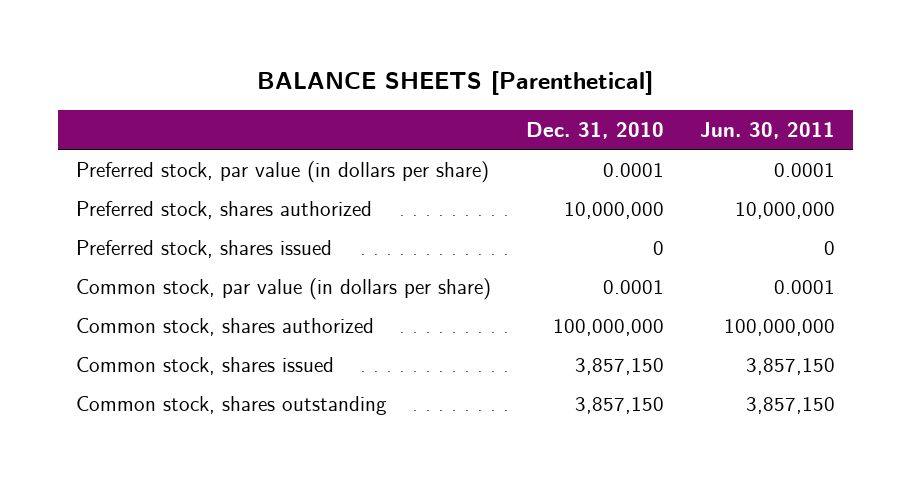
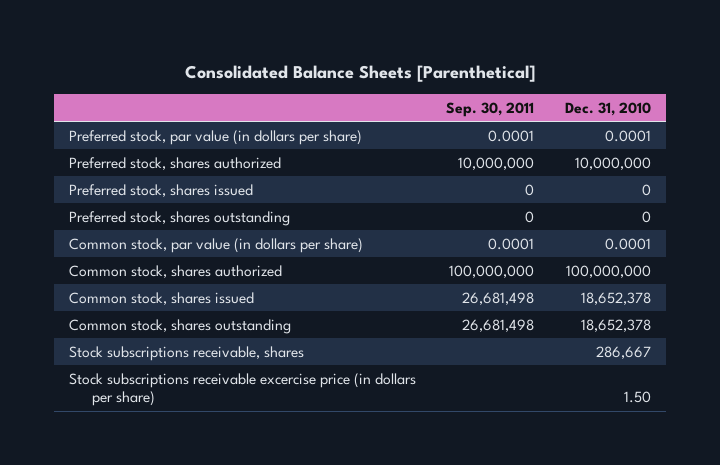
- BALANCE SHEETS [Parenthetical]
+ Consolidated Balance Sheets [Parenthetical]
- | Dec. 31, 2010 | Jun. 30, 2011
+ | Sep. 30, 2011 | Dec. 31, 2010
+ Preferred stock, shares outstanding | 0 | 0
- Common stock, shares issued | 3,857,150 | 3,857,150
- Common stock, shares outstanding | 3,857,150 | 3,857,150
+ Common stock, shares issued | 26,681,498 | 18,652,378
+ Common stock, shares outstanding | 26,681,498 | 18,652,378
+ Stock subscriptions receivable, shares | | 286,667
+ Stock subscriptions receivable excercise price (in dollars per share) | | 1.50

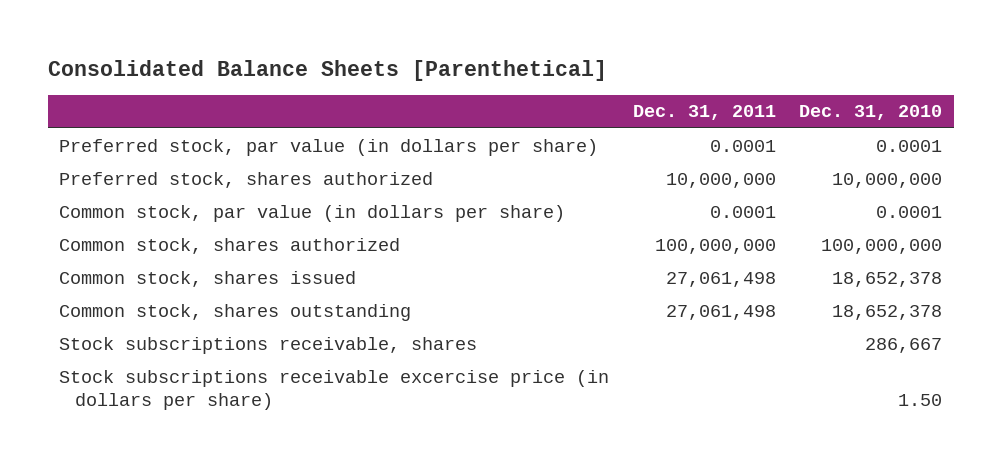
- | Sep. 30, 2011 | Dec. 31, 2010
+ | Dec. 31, 2011 | Dec. 31, 2010
- Preferred stock, shares issued | 0 | 0
- Preferred stock, shares outstanding | 0 | 0

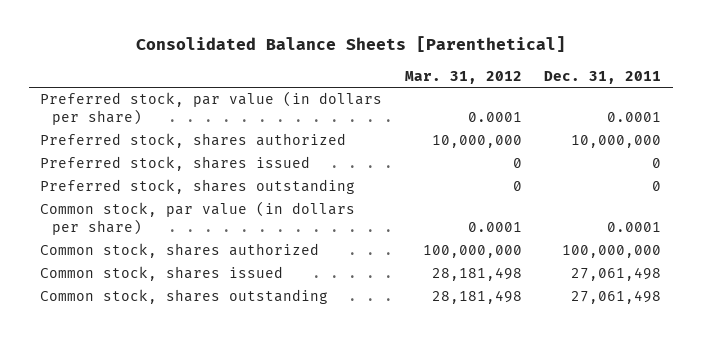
- | Dec. 31, 2011 | Dec. 31, 2010
+ | Mar. 31, 2012 | Dec. 31, 2011
+ Preferred stock, shares issued | 0 | 0
+ Preferred stock, shares outstanding | 0 | 0
- Stock subscriptions receivable, shares | | 286,667
- Stock subscriptions receivable excercise price (in dollars per share) | | 1.50

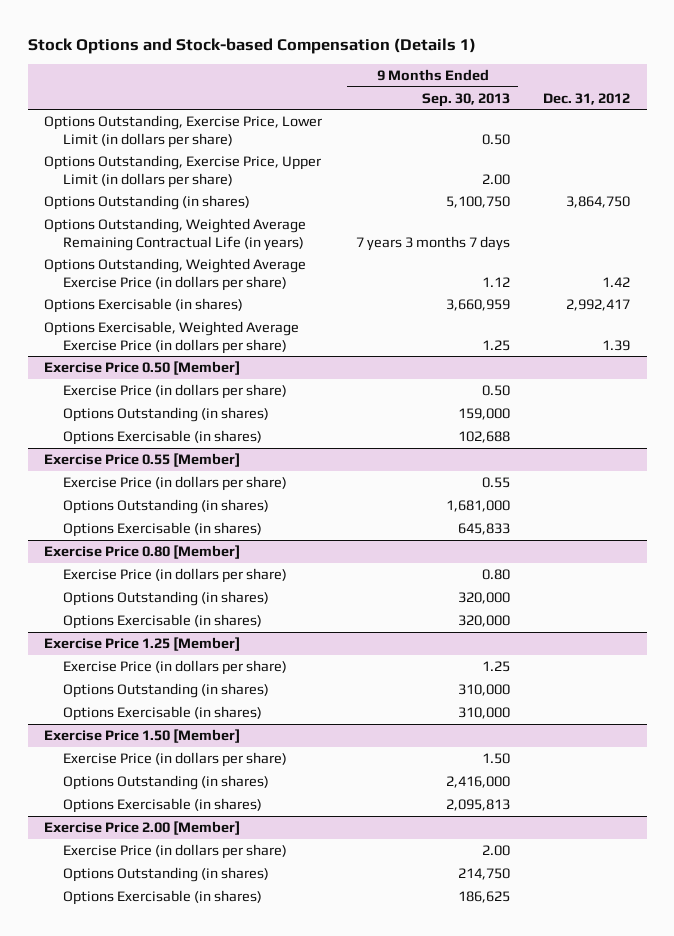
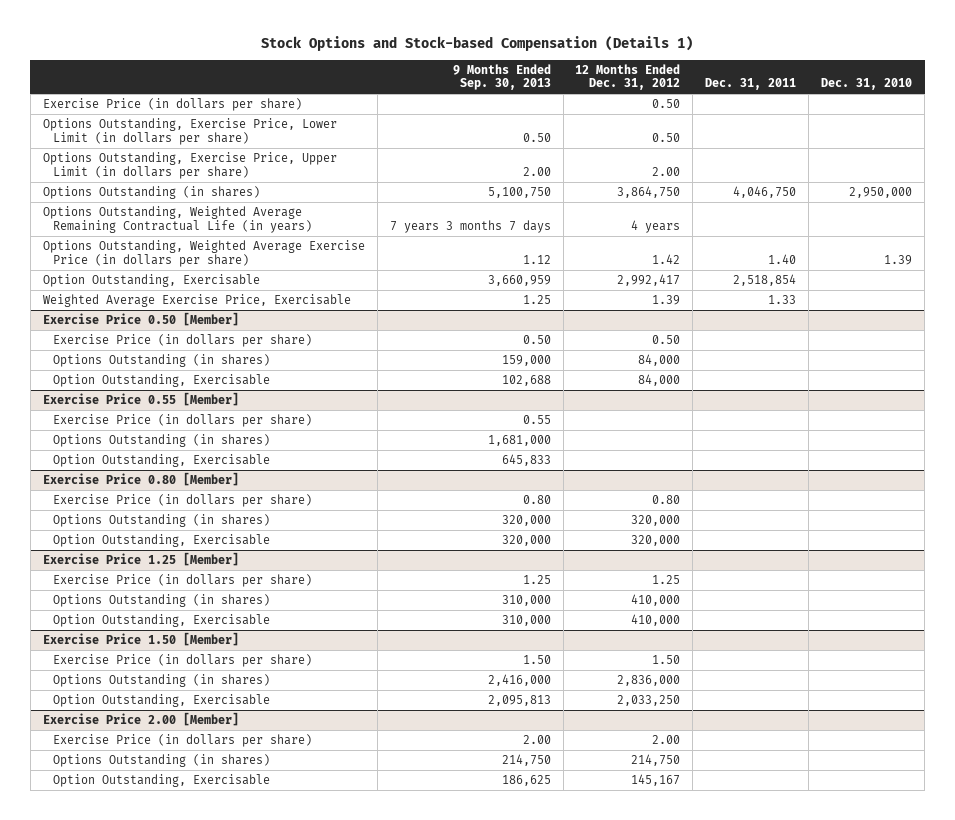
- | 9 Months Ended Sep. 30, 2013 | Dec. 31, 2012
+ | 9 Months Ended Sep. 30, 2013 | 12 Months Ended Dec. 31, 2012 | Dec. 31, 2011 | Dec. 31, 2010
+ Exercise Price (in dollars per share) | | 0.50 | |
- Options Exercisable (in shares) | 3,660,959 | 2,992,417
- Options Exercisable, Weighted Average Exercise Price (in dollars per share) | 1.25 | 1.39
+ Option Outstanding, Exercisable | 3,660,959 | 2,992,417 | 2,518,854 |
+ Weighted Average Exercise Price, Exercisable | 1.25 | 1.39 | 1.33 |
@ Exercise Price 0.50 [Member]
- Options Exercisable (in shares) | 102,688 |
+ Option Outstanding, Exercisable | 102,688 | 84,000 | |
@ Exercise Price 0.55 [Member]
- Options Exercisable (in shares) | 645,833 |
+ Option Outstanding, Exercisable | 645,833 | | |
@ Exercise Price 0.80 [Member]
- Options Exercisable (in shares) | 320,000 |
+ Option Outstanding, Exercisable | 320,000 | 320,000 | |
@ Exercise Price 1.25 [Member]
- Options Exercisable (in shares) | 310,000 |
+ Option Outstanding, Exercisable | 310,000 | 410,000 | |
@ Exercise Price 1.50 [Member]
- Options Exercisable (in shares) | 2,095,813 |
+ Option Outstanding, Exercisable | 2,095,813 | 2,033,250 | |
@ Exercise Price 2.00 [Member]
- Options Exercisable (in shares) | 186,625 |
+ Option Outstanding, Exercisable | 186,625 | 145,167 | |

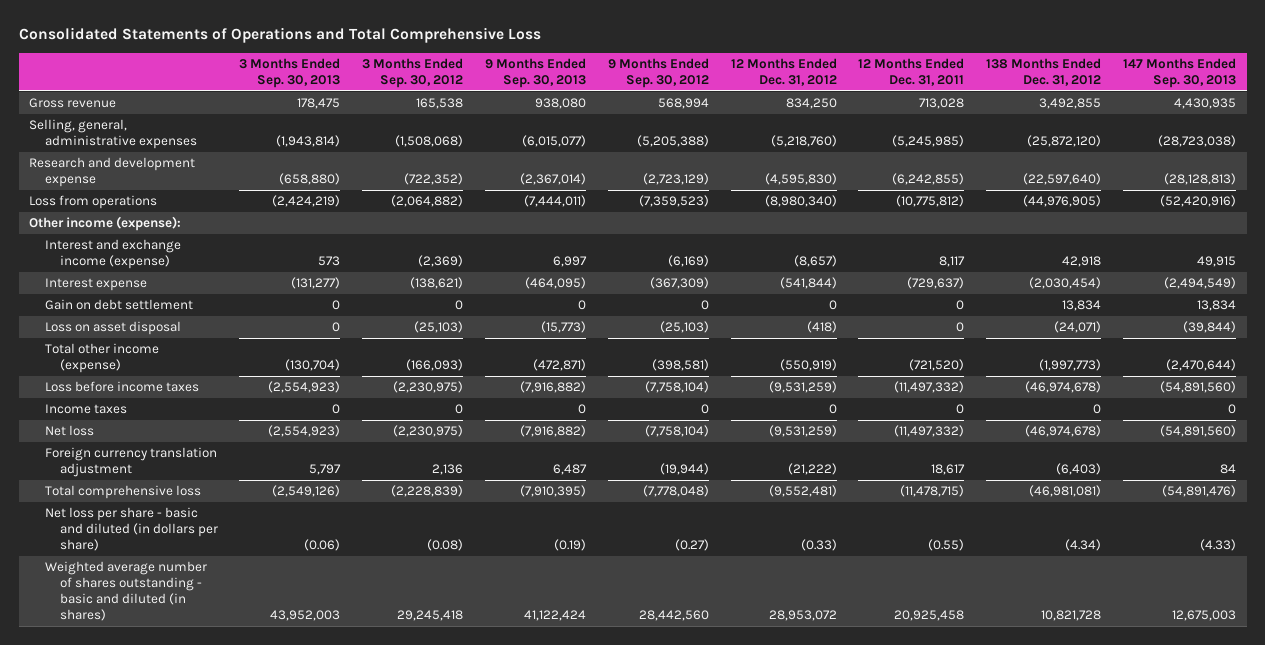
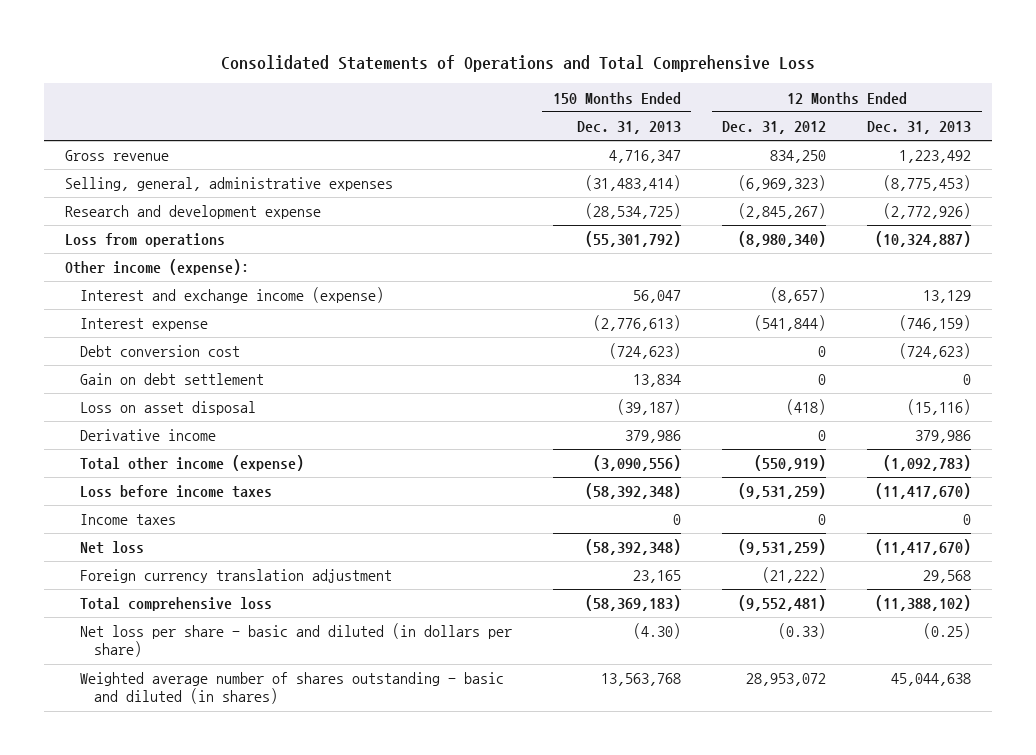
- | 3 Months Ended Sep. 30, 2013 | 3 Months Ended Sep. 30, 2012 | 9 Months Ended Sep. 30, 2013 | 9 Months Ended Sep. 30, 2012 | 12 Months Ended Dec. 31, 2012 | 12 Months Ended Dec. 31, 2011 | 138 Months Ended Dec. 31, 2012 | 147 Months Ended Sep. 30, 2013
+ | 150 Months Ended Dec. 31, 2013 | 12 Months Ended Dec. 31, 2012 | 12 Months Ended Dec. 31, 2013
- Selling, general, administrative expenses | (1,943,814) | (1,508,068) | (6,015,077) | (5,205,388) | (5,218,760) | (5,245,985) | (25,872,120) | (28,723,038)
- Research and development expense | (658,880) | (722,352) | (2,367,014) | (2,723,129) | (4,595,830) | (6,242,855) | (22,597,640) | (28,128,813)
+ Selling, general, administrative expenses | (31,483,414) | (6,969,323) | (8,775,453)
+ Research and development expense | (28,534,725) | (2,845,267) | (2,772,926)
+ Debt conversion cost | (724,623) | 0 | (724,623)
+ Derivative income | 379,986 | 0 | 379,986

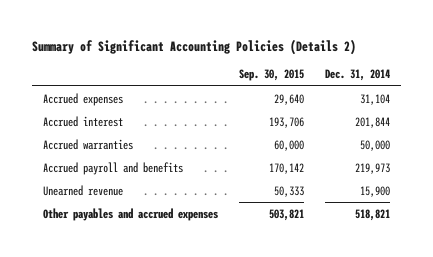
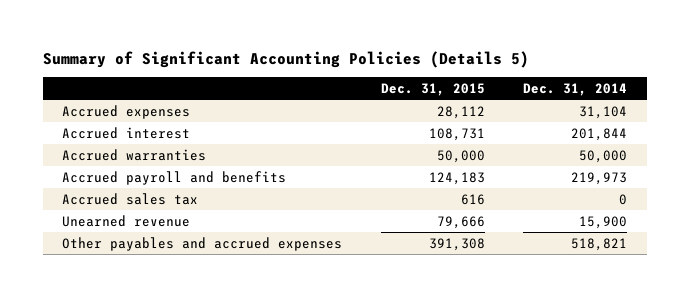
- Summary of Significant Accounting Policies (Details 2)
+ Summary of Significant Accounting Policies (Details 5)
- | Sep. 30, 2015 | Dec. 31, 2014
+ | Dec. 31, 2015 | Dec. 31, 2014
+ Accrued sales tax | 616 | 0

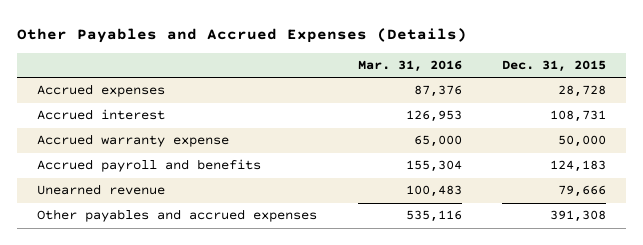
- Summary of Significant Accounting Policies (Details 5)
+ Other Payables and Accrued Expenses (Details)
- | Dec. 31, 2015 | Dec. 31, 2014
+ | Mar. 31, 2016 | Dec. 31, 2015
- Accrued expenses | 28,112 | 31,104
+ Accrued expenses | 87,376 | 28,728
- Accrued warranties | 50,000 | 50,000
+ Accrued warranty expense | 65,000 | 50,000
- Accrued sales tax | 616 | 0

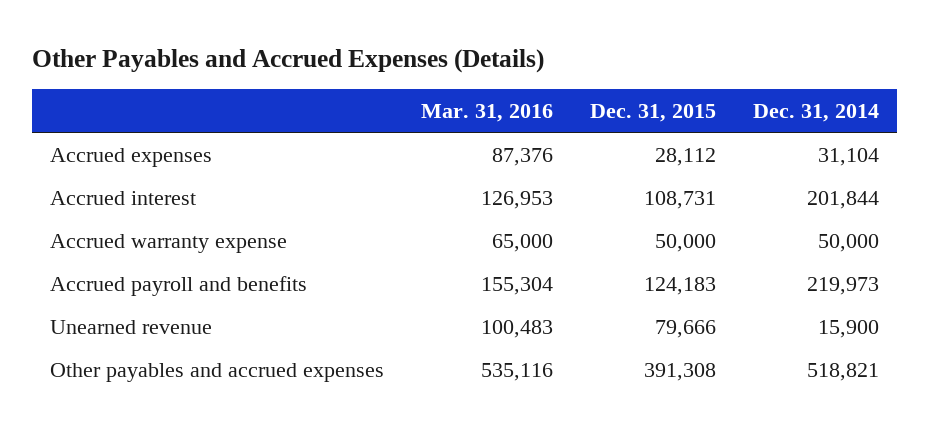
- | Mar. 31, 2016 | Dec. 31, 2015
+ | Mar. 31, 2016 | Dec. 31, 2015 | Dec. 31, 2014
- Accrued expenses | 87,376 | 28,728
+ Accrued expenses | 87,376 | 28,112 | 31,104

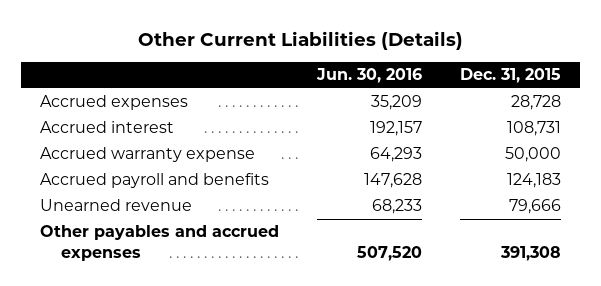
- Other Payables and Accrued Expenses (Details)
+ Other Current Liabilities (Details)
- | Mar. 31, 2016 | Dec. 31, 2015 | Dec. 31, 2014
+ | Jun. 30, 2016 | Dec. 31, 2015
- Accrued expenses | 87,376 | 28,112 | 31,104
+ Accrued expenses | 35,209 | 28,728

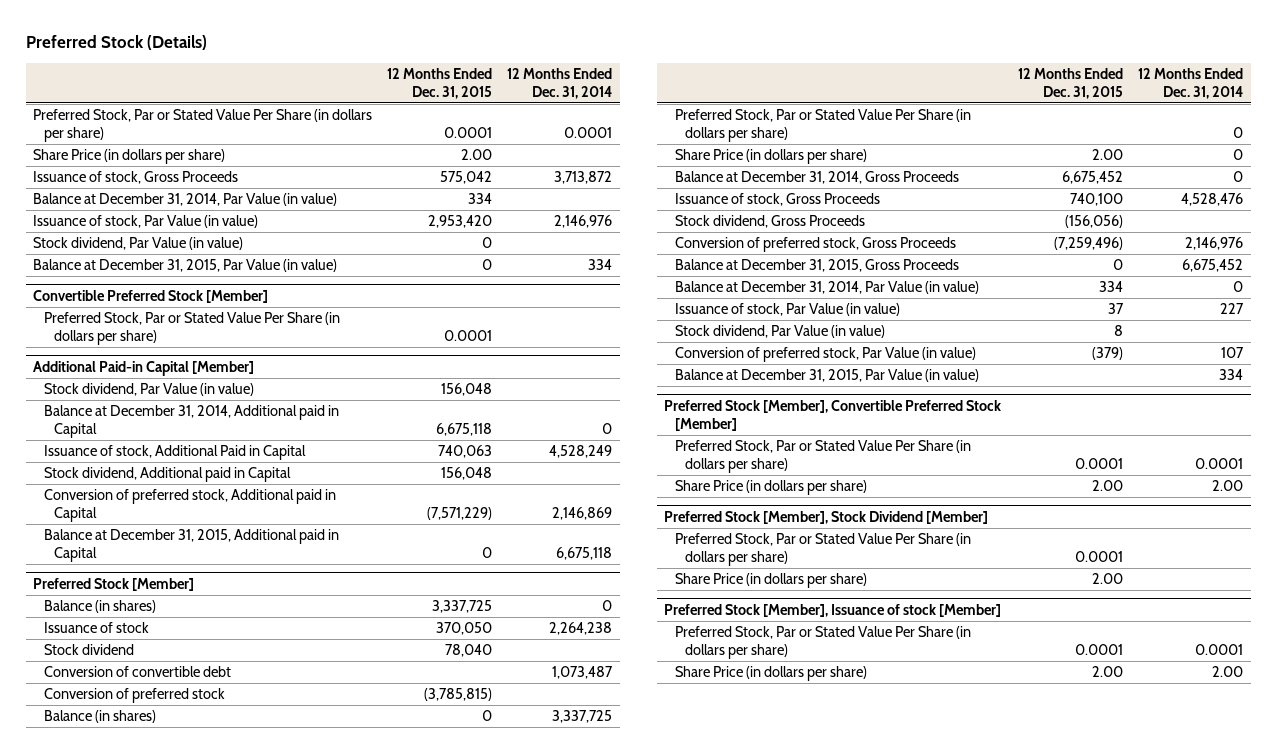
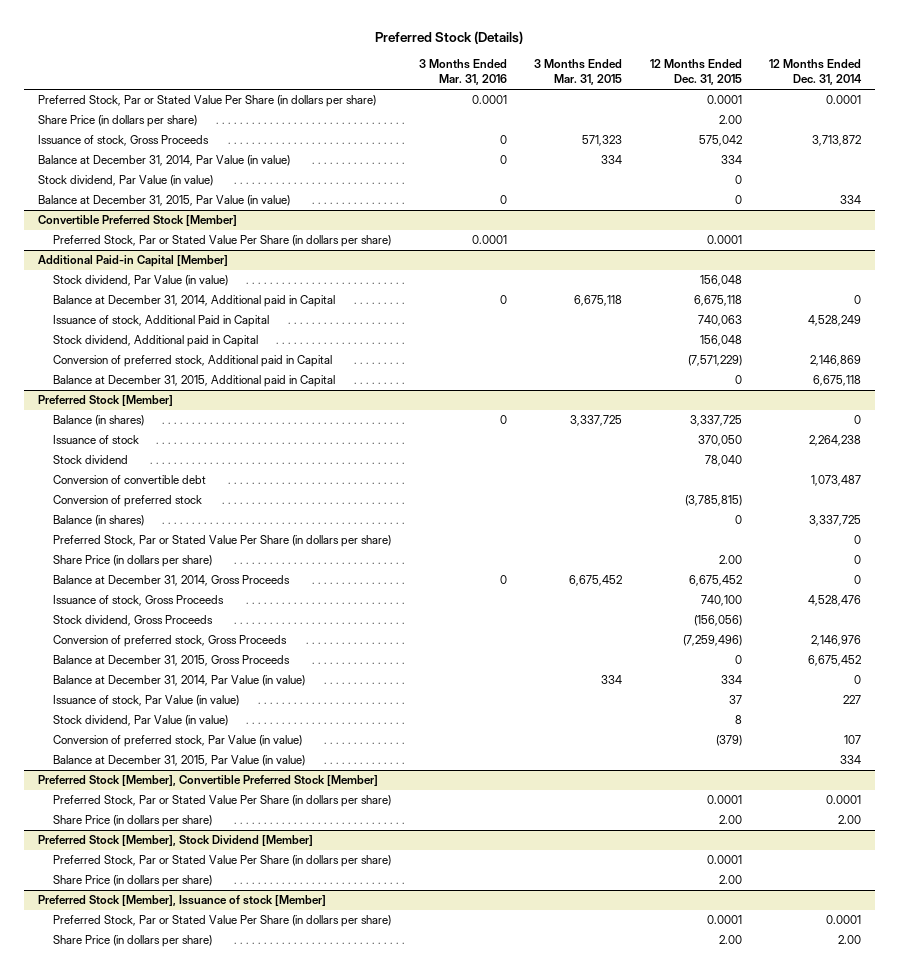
- | 12 Months Ended Dec. 31, 2015 | 12 Months Ended Dec. 31, 2014
+ | 3 Months Ended Mar. 31, 2016 | 3 Months Ended Mar. 31, 2015 | 12 Months Ended Dec. 31, 2015 | 12 Months Ended Dec. 31, 2014
- Issuance of stock, Par Value (in value) | 2,953,420 | 2,146,976

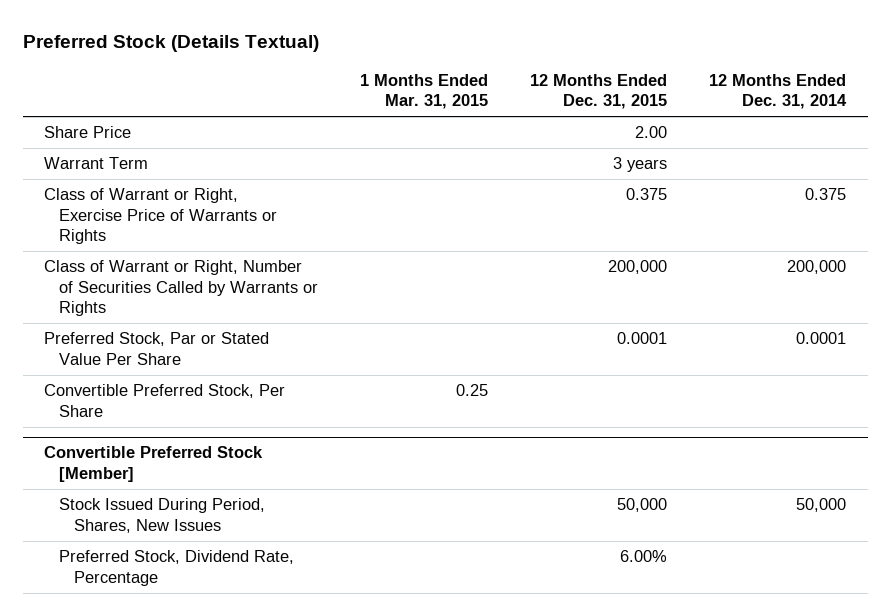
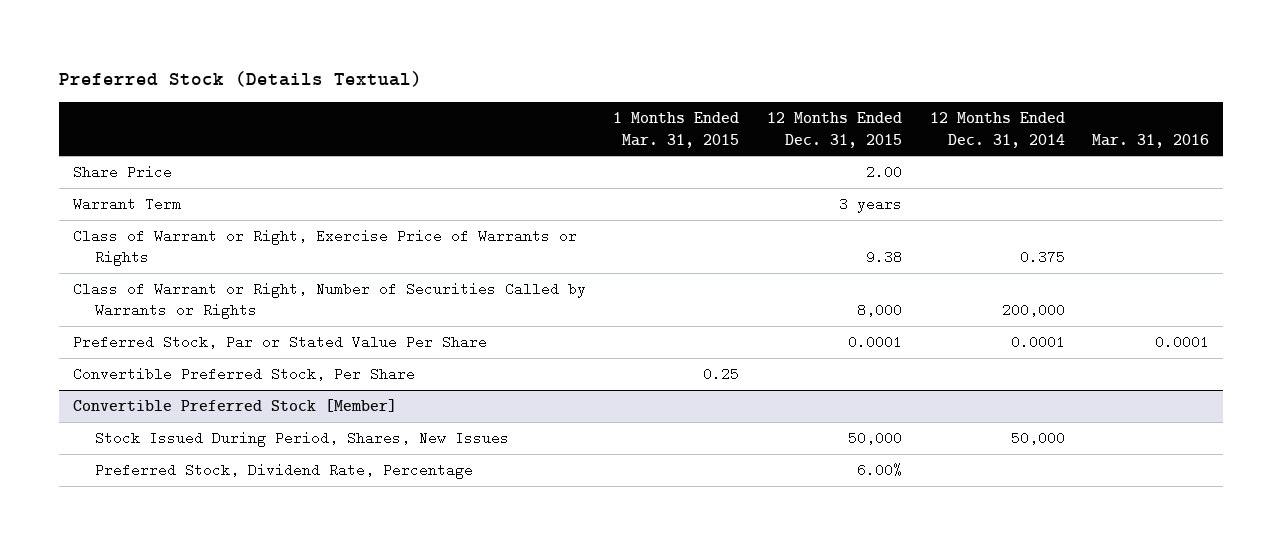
- | 1 Months Ended Mar. 31, 2015 | 12 Months Ended Dec. 31, 2015 | 12 Months Ended Dec. 31, 2014
+ | 1 Months Ended Mar. 31, 2015 | 12 Months Ended Dec. 31, 2015 | 12 Months Ended Dec. 31, 2014 | Mar. 31, 2016
- Class of Warrant or Right, Exercise Price of Warrants or Rights | | 0.375 | 0.375
- Class of Warrant or Right, Number of Securities Called by Warrants or Rights | | 200,000 | 200,000
+ Class of Warrant or Right, Exercise Price of Warrants or Rights | | 9.38 | 0.375 |
+ Class of Warrant or Right, Number of Securities Called by Warrants or Rights | | 8,000 | 200,000 |

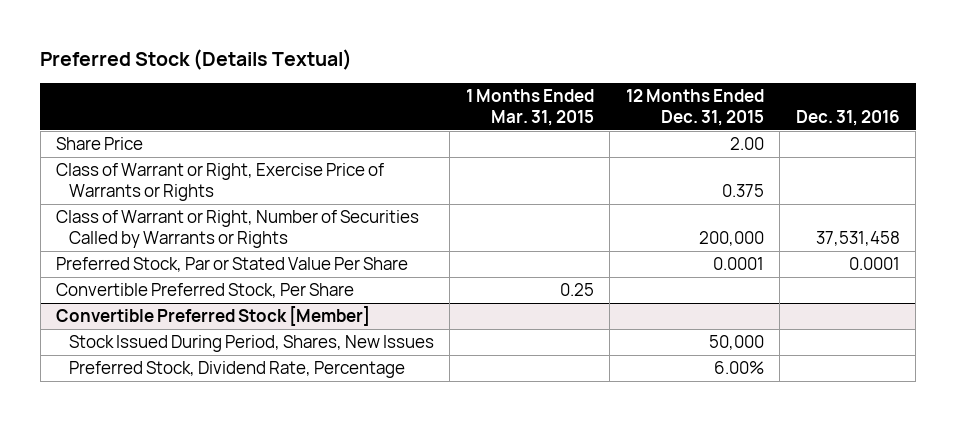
- | 1 Months Ended Mar. 31, 2015 | 12 Months Ended Dec. 31, 2015 | 12 Months Ended Dec. 31, 2014 | Mar. 31, 2016
+ | 1 Months Ended Mar. 31, 2015 | 12 Months Ended Dec. 31, 2015 | Dec. 31, 2016
- Warrant Term | | 3 years | |
- Class of Warrant or Right, Exercise Price of Warrants or Rights | | 9.38 | 0.375 |
- Class of Warrant or Right, Number of Securities Called by Warrants or Rights | | 8,000 | 200,000 |
+ Class of Warrant or Right, Exercise Price of Warrants or Rights | | 0.375 |
+ Class of Warrant or Right, Number of Securities Called by Warrants or Rights | | 200,000 | 37,531,458

